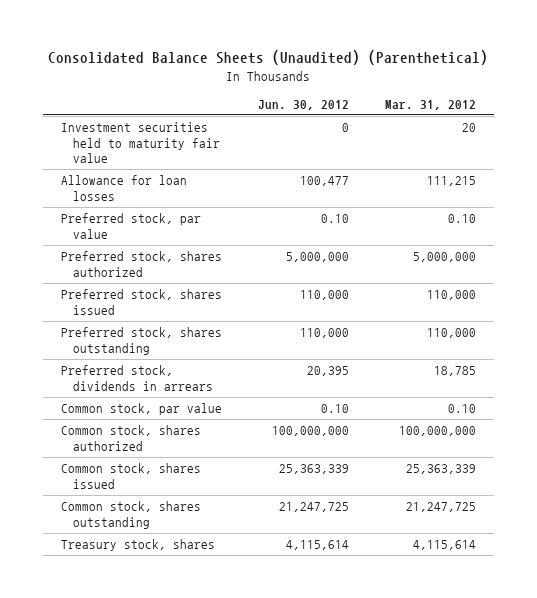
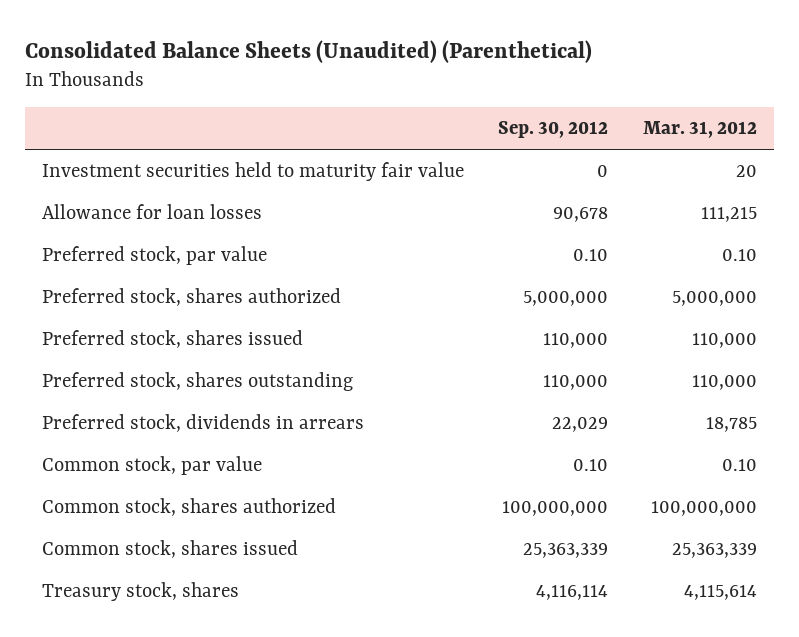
- | Jun. 30, 2012 | Mar. 31, 2012
+ | Sep. 30, 2012 | Mar. 31, 2012
- Common stock, shares outstanding | 21,247,725 | 21,247,725

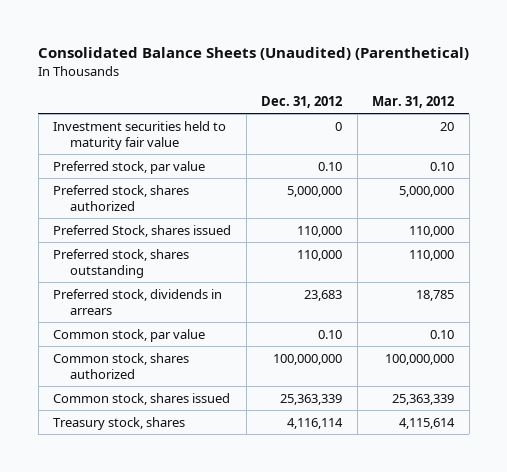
- | Sep. 30, 2012 | Mar. 31, 2012
+ | Dec. 31, 2012 | Mar. 31, 2012
- Allowance for loan losses | 90,678 | 111,215
- Preferred stock, shares issued | 110,000 | 110,000
+ Preferred Stock, shares issued | 110,000 | 110,000

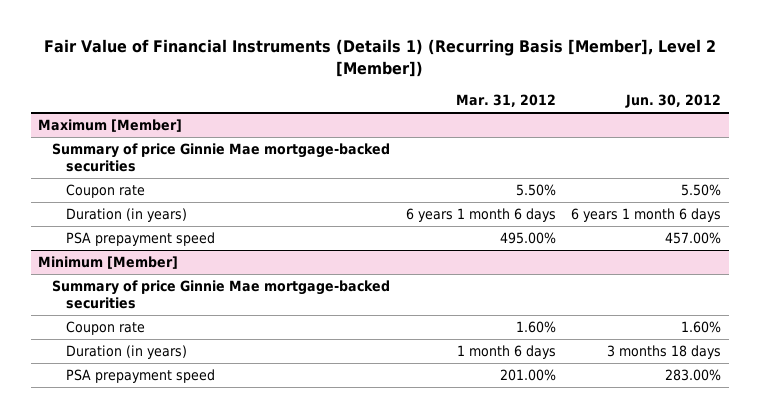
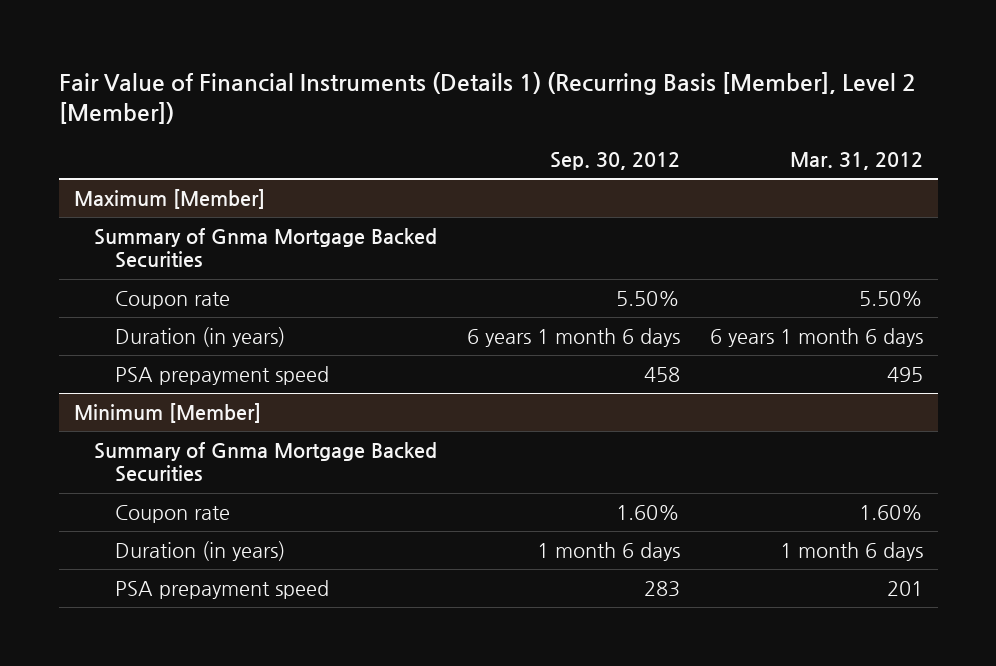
- | Mar. 31, 2012 | Jun. 30, 2012
+ | Sep. 30, 2012 | Mar. 31, 2012
@ Maximum [Member]
- Summary of price Ginnie Mae mortgage-backed securities
+ Summary of Gnma Mortgage Backed Securities
- PSA prepayment speed | 495.00% | 457.00%
+ PSA prepayment speed | 458 | 495
@ Minimum [Member]
- Summary of price Ginnie Mae mortgage-backed securities
+ Summary of Gnma Mortgage Backed Securities
- PSA prepayment speed | 201.00% | 283.00%
+ PSA prepayment speed | 283 | 201

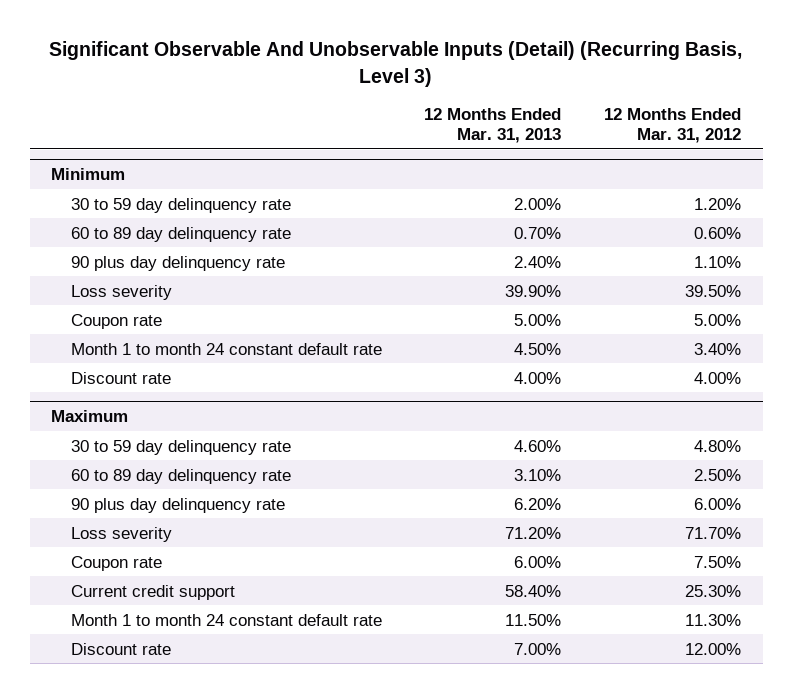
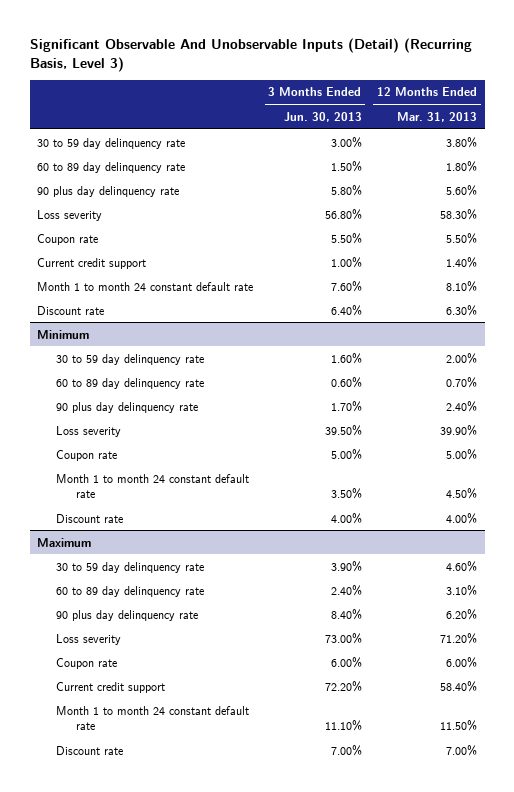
- | 12 Months Ended Mar. 31, 2013 | 12 Months Ended Mar. 31, 2012
+ | 3 Months Ended Jun. 30, 2013 | 12 Months Ended Mar. 31, 2013
+ 30 to 59 day delinquency rate | 3.00% | 3.80%
+ 60 to 89 day delinquency rate | 1.50% | 1.80%
+ 90 plus day delinquency rate | 5.80% | 5.60%
+ Loss severity | 56.80% | 58.30%
+ Coupon rate | 5.50% | 5.50%
+ Current credit support | 1.00% | 1.40%
+ Month 1 to month 24 constant default rate | 7.60% | 8.10%
+ Discount rate | 6.40% | 6.30%

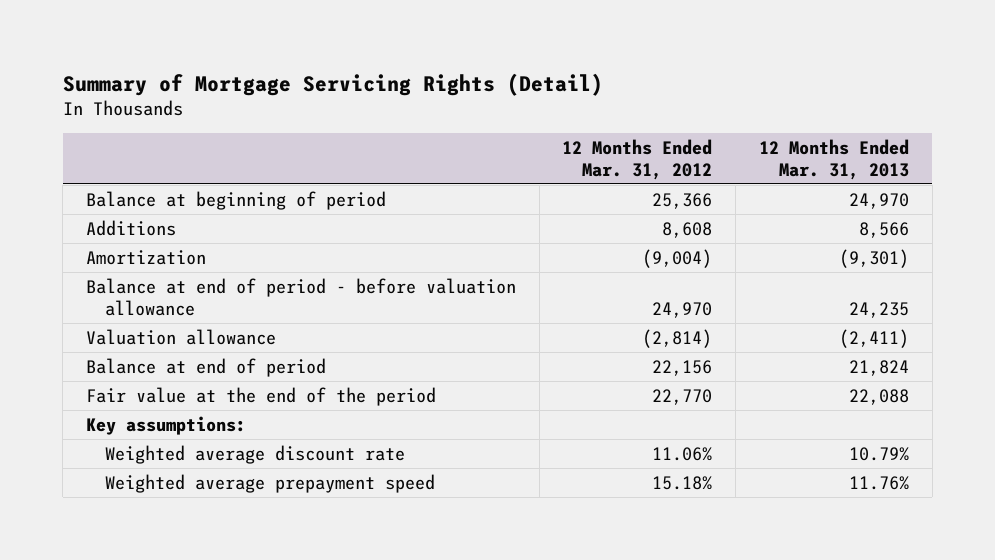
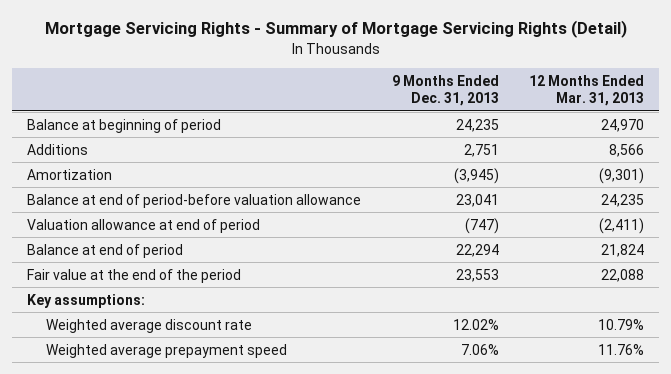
- Summary of Mortgage Servicing Rights (Detail)
+ Mortgage Servicing Rights - Summary of Mortgage Servicing Rights (Detail)
- | 12 Months Ended Mar. 31, 2012 | 12 Months Ended Mar. 31, 2013
+ | 9 Months Ended Dec. 31, 2013 | 12 Months Ended Mar. 31, 2013
- Balance at end of period - before valuation allowance | 24,970 | 24,235
- Valuation allowance | (2,814) | (2,411)
+ Balance at end of period-before valuation allowance | 23,041 | 24,235
+ Valuation allowance at end of period | (747) | (2,411)

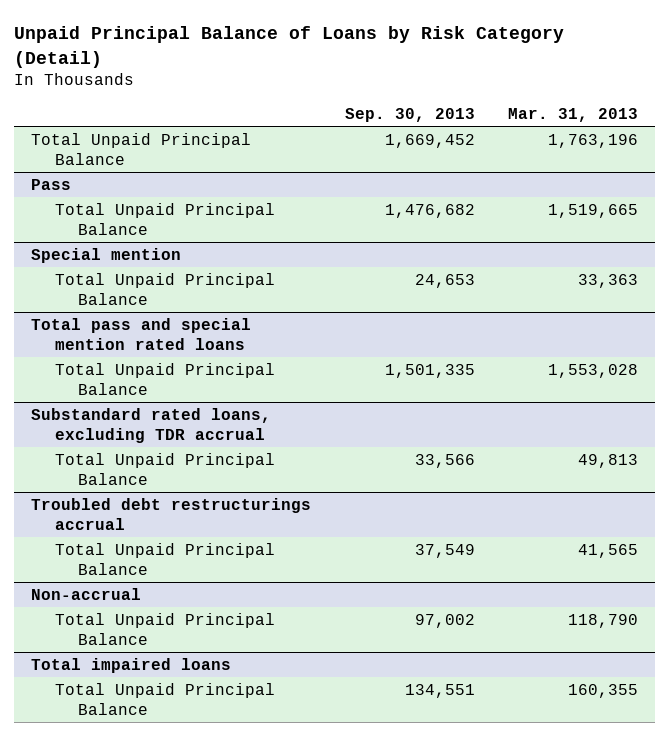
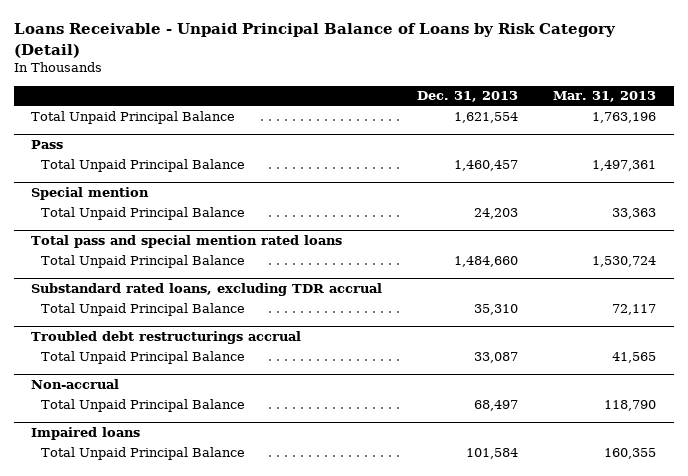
- Unpaid Principal Balance of Loans by Risk Category (Detail)
+ Loans Receivable - Unpaid Principal Balance of Loans by Risk Category (Detail)
- | Sep. 30, 2013 | Mar. 31, 2013
+ | Dec. 31, 2013 | Mar. 31, 2013
@ Pass
- Total Unpaid Principal Balance | 1,476,682 | 1,519,665
+ Total Unpaid Principal Balance | 1,460,457 | 1,497,361
@ Total pass and special mention rated loans
- Total Unpaid Principal Balance | 1,501,335 | 1,553,028
+ Total Unpaid Principal Balance | 1,484,660 | 1,530,724
@ Substandard rated loans, excluding TDR accrual
- Total Unpaid Principal Balance | 33,566 | 49,813
+ Total Unpaid Principal Balance | 35,310 | 72,117
- Total impaired loans
+ Impaired loans

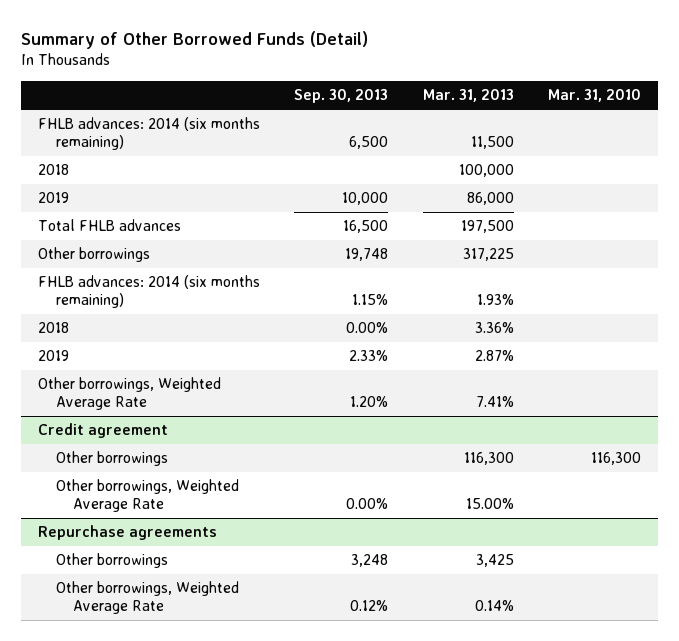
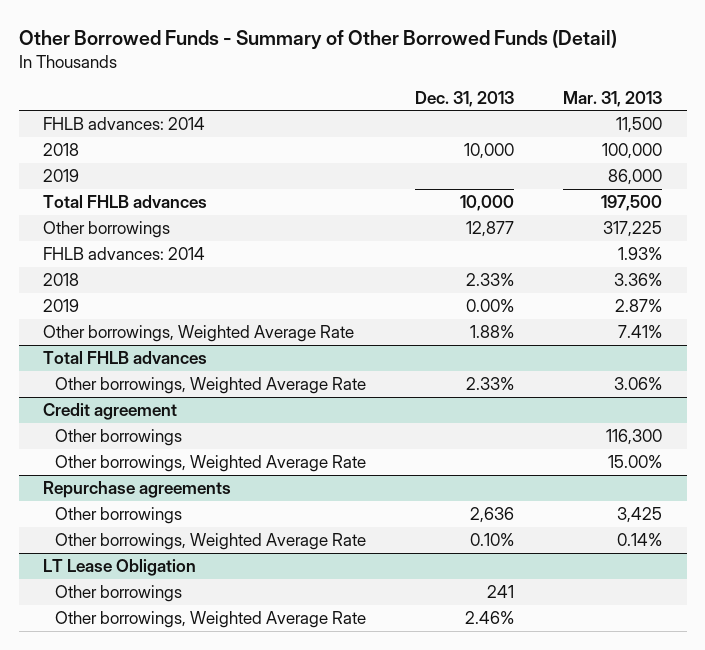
- Summary of Other Borrowed Funds (Detail)
+ Other Borrowed Funds - Summary of Other Borrowed Funds (Detail)
- | Sep. 30, 2013 | Mar. 31, 2013 | Mar. 31, 2010
+ | Dec. 31, 2013 | Mar. 31, 2013
- FHLB advances: 2014 (six months remaining) | 6,500 | 11,500 |
+ FHLB advances: 2014 | | 11,500
- FHLB advances: 2014 (six months remaining) | 1.15% | 1.93% |
+ FHLB advances: 2014 | | 1.93%
+ Total FHLB advances
+ Other borrowings, Weighted Average Rate | 2.33% | 3.06%
+ LT Lease Obligation
+ Other borrowings | 241 |
+ Other borrowings, Weighted Average Rate | 2.46% |

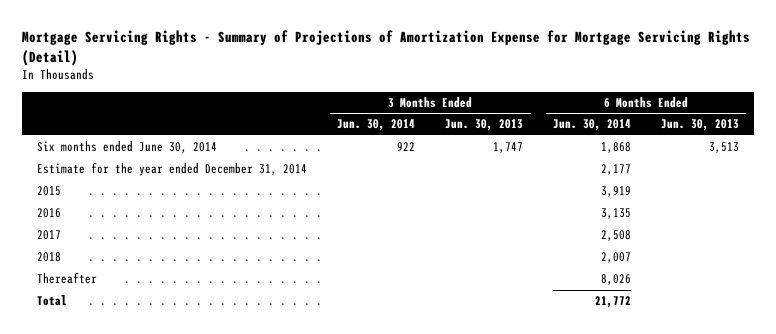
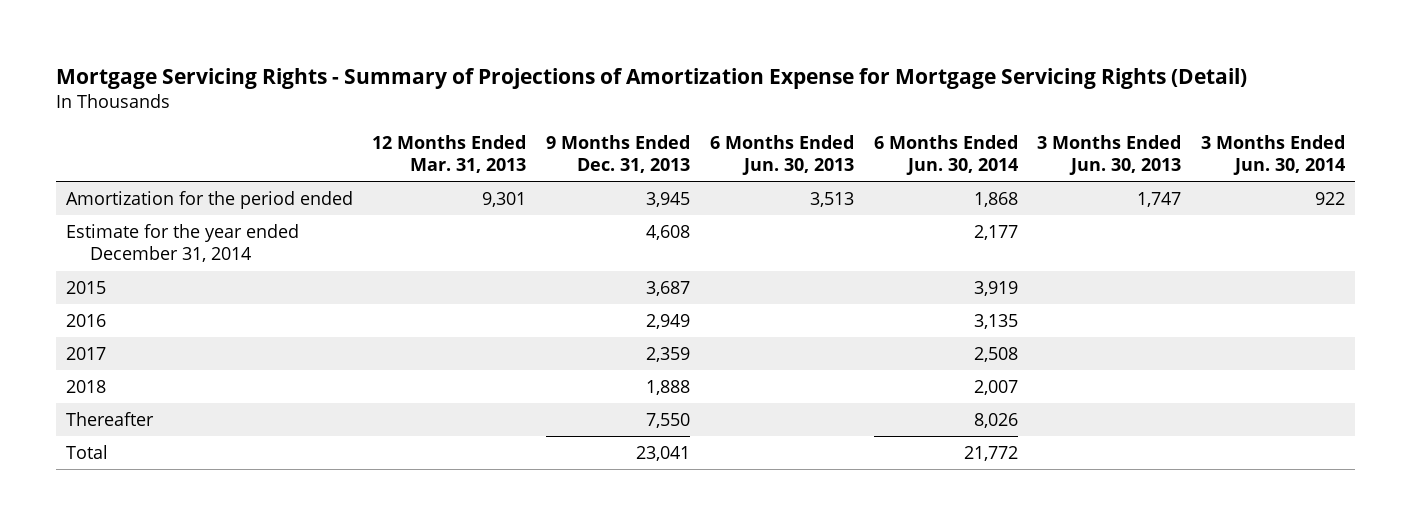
- | 3 Months Ended Jun. 30, 2014 | 3 Months Ended Jun. 30, 2013 | 6 Months Ended Jun. 30, 2014 | 6 Months Ended Jun. 30, 2013
+ | 12 Months Ended Mar. 31, 2013 | 9 Months Ended Dec. 31, 2013 | 6 Months Ended Jun. 30, 2013 | 6 Months Ended Jun. 30, 2014 | 3 Months Ended Jun. 30, 2013 | 3 Months Ended Jun. 30, 2014
- Six months ended June 30, 2014 | 922 | 1,747 | 1,868 | 3,513
+ Amortization for the period ended | 9,301 | 3,945 | 3,513 | 1,868 | 1,747 | 922

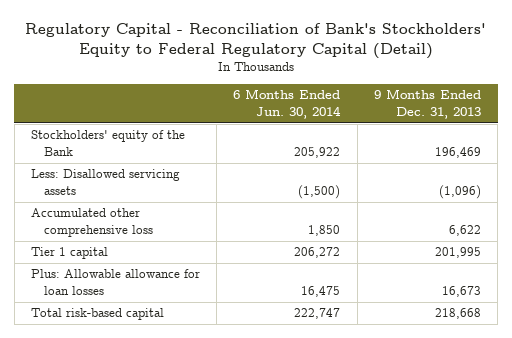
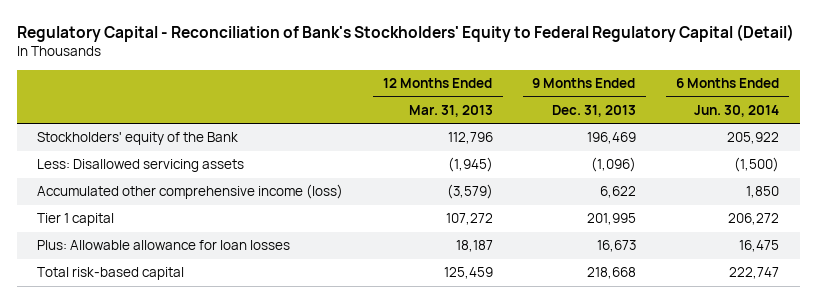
- | 6 Months Ended Jun. 30, 2014 | 9 Months Ended Dec. 31, 2013
+ | 12 Months Ended Mar. 31, 2013 | 9 Months Ended Dec. 31, 2013 | 6 Months Ended Jun. 30, 2014
- Accumulated other comprehensive loss | 1,850 | 6,622
+ Accumulated other comprehensive income (loss) | (3,579) | 6,622 | 1,850

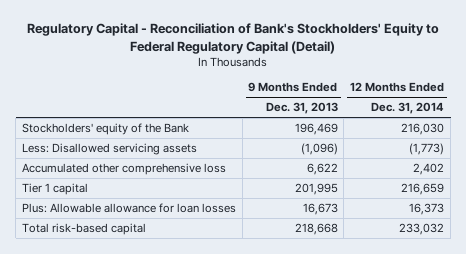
- | 12 Months Ended Mar. 31, 2013 | 9 Months Ended Dec. 31, 2013 | 6 Months Ended Jun. 30, 2014
+ | 9 Months Ended Dec. 31, 2013 | 12 Months Ended Dec. 31, 2014
- Accumulated other comprehensive income (loss) | (3,579) | 6,622 | 1,850
+ Accumulated other comprehensive loss | 6,622 | 2,402

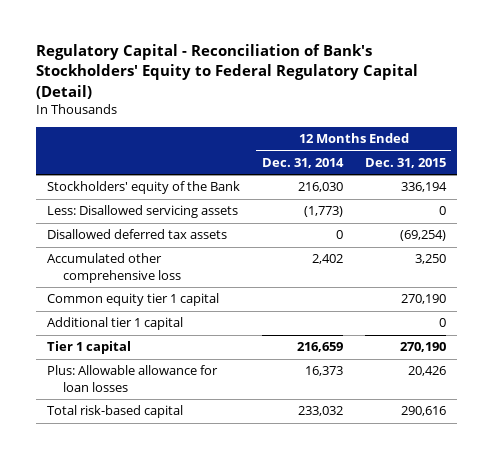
- | 9 Months Ended Dec. 31, 2013 | 12 Months Ended Dec. 31, 2014
+ | 12 Months Ended Dec. 31, 2014 | 12 Months Ended Dec. 31, 2015
+ Disallowed deferred tax assets | 0 | (69,254)
+ Common equity tier 1 capital | | 270,190
+ Additional tier 1 capital | | 0

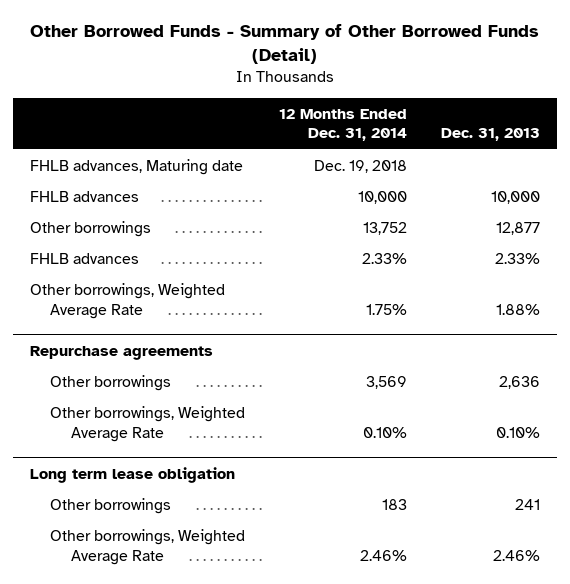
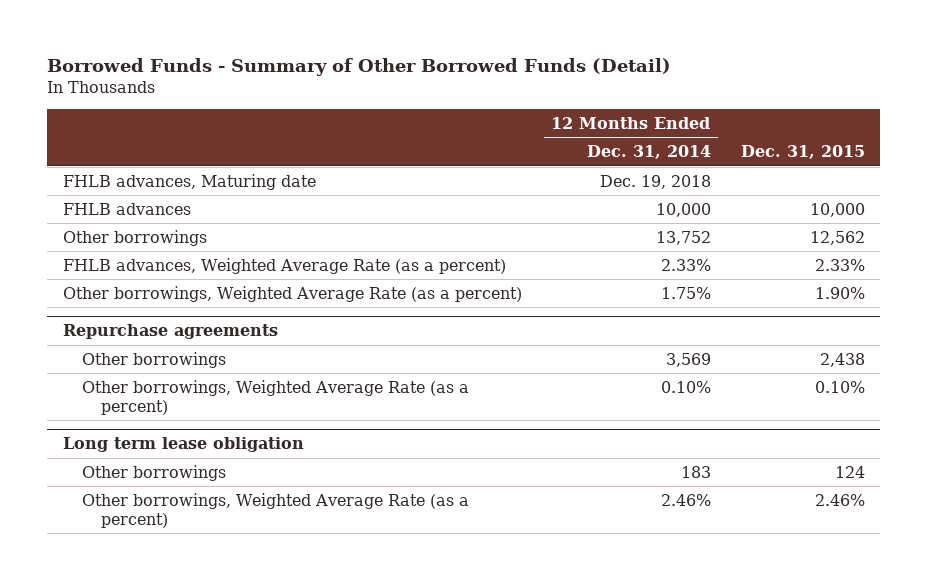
- Other Borrowed Funds - Summary of Other Borrowed Funds (Detail)
+ Borrowed Funds - Summary of Other Borrowed Funds (Detail)
- | 12 Months Ended Dec. 31, 2014 | Dec. 31, 2013
+ | 12 Months Ended Dec. 31, 2014 | Dec. 31, 2015
- FHLB advances | 2.33% | 2.33%
- Other borrowings, Weighted Average Rate | 1.75% | 1.88%
+ FHLB advances, Weighted Average Rate (as a percent) | 2.33% | 2.33%
+ Other borrowings, Weighted Average Rate (as a percent) | 1.75% | 1.90%
@ Repurchase agreements
- Other borrowings, Weighted Average Rate | 0.10% | 0.10%
+ Other borrowings, Weighted Average Rate (as a percent) | 0.10% | 0.10%
@ Long term lease obligation
- Other borrowings, Weighted Average Rate | 2.46% | 2.46%
+ Other borrowings, Weighted Average Rate (as a percent) | 2.46% | 2.46%

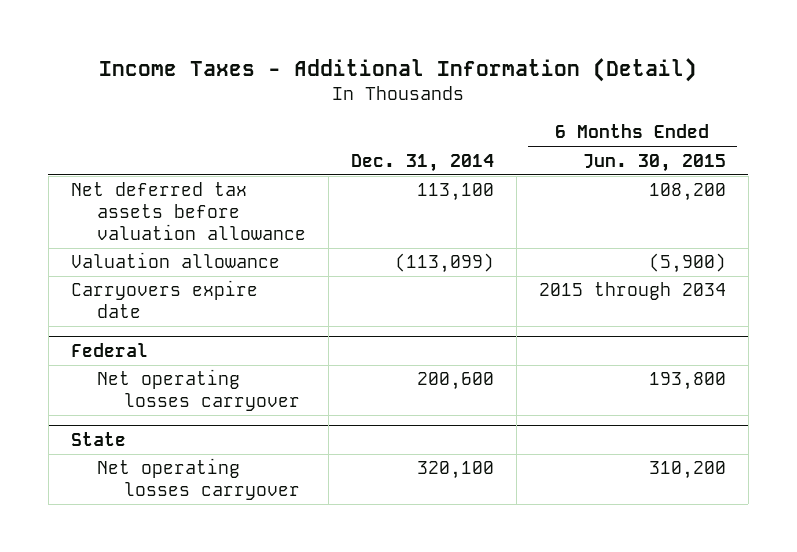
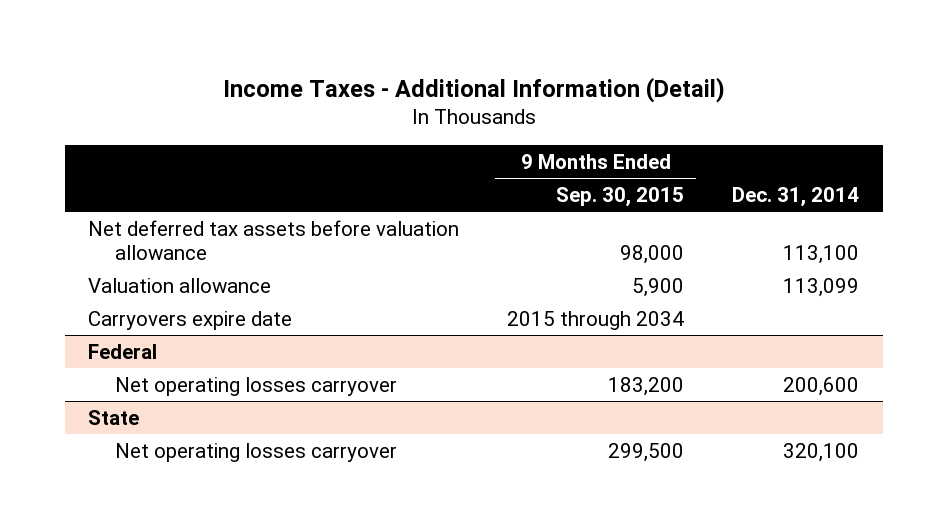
- | Dec. 31, 2014 | 6 Months Ended Jun. 30, 2015
+ | 9 Months Ended Sep. 30, 2015 | Dec. 31, 2014
- Valuation allowance | (113,099) | (5,900)
+ Valuation allowance | 5,900 | 113,099

